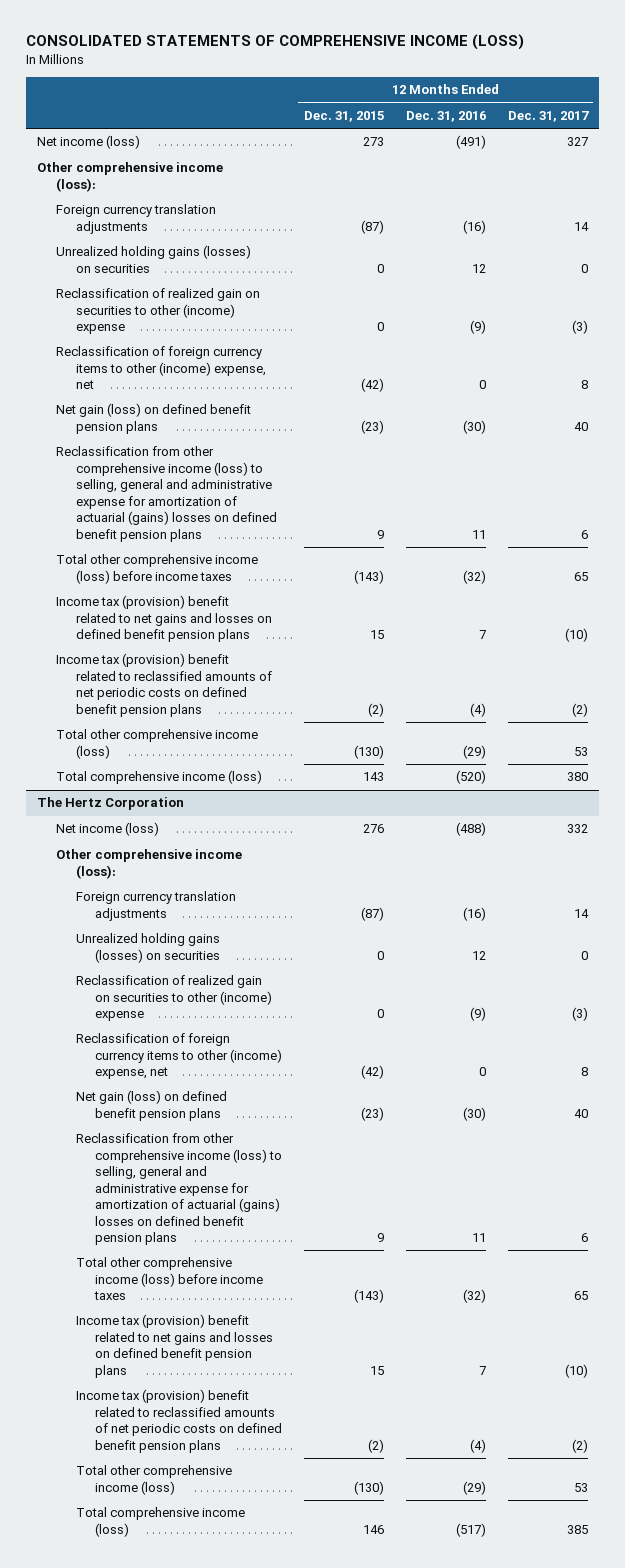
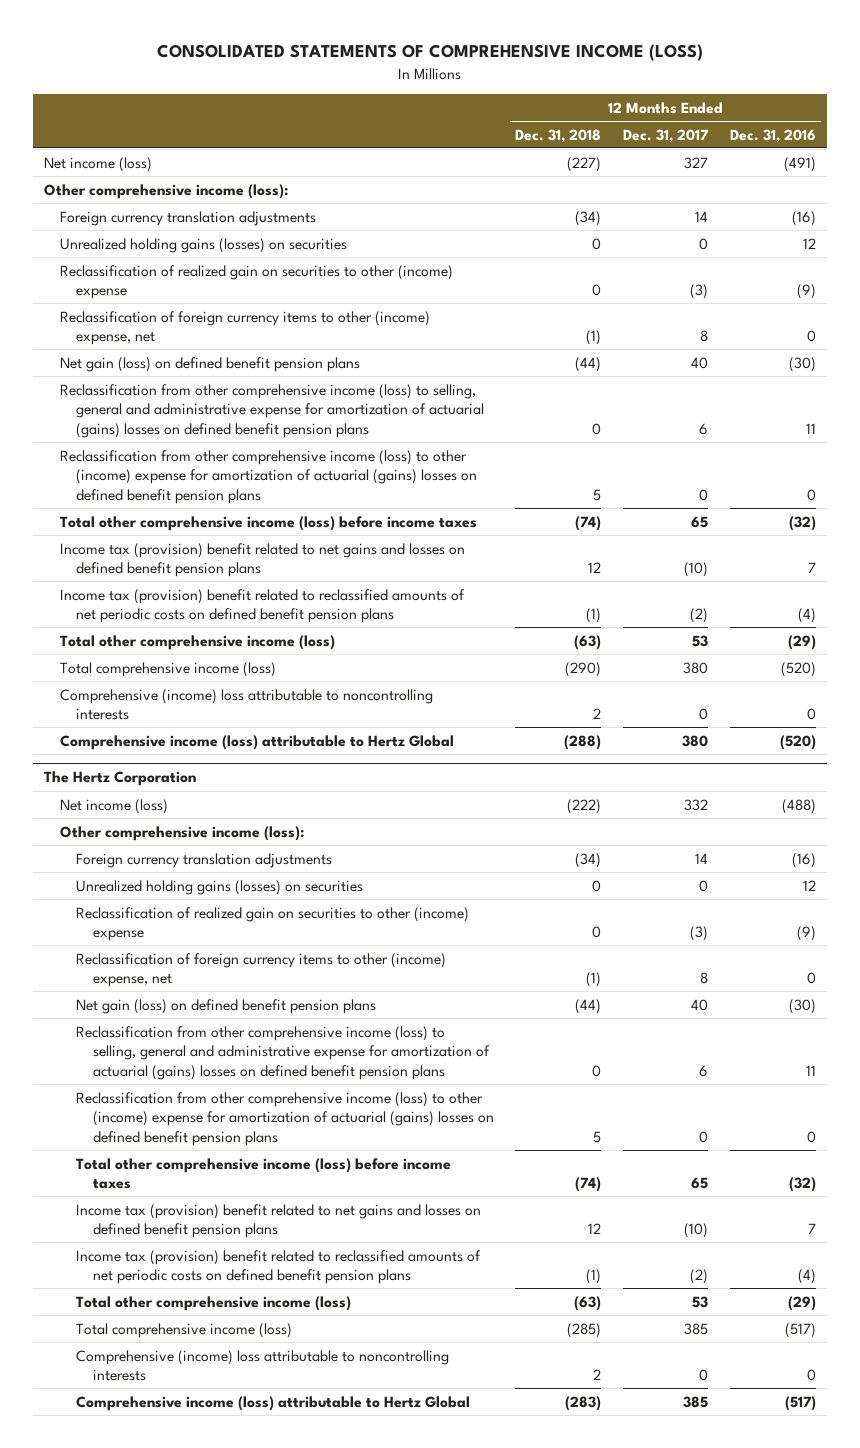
- | 12 Months Ended Dec. 31, 2015 | 12 Months Ended Dec. 31, 2016 | 12 Months Ended Dec. 31, 2017
+ | 12 Months Ended Dec. 31, 2018 | 12 Months Ended Dec. 31, 2017 | 12 Months Ended Dec. 31, 2016
+ Reclassification from other comprehensive income (loss) to other (income) expense for amortization of actuarial (gains) losses on defined benefit pension plans | 5 | 0 | 0
+ Comprehensive (income) loss attributable to noncontrolling interests | 2 | 0 | 0
+ Comprehensive income (loss) attributable to Hertz Global | (288) | 380 | (520)
@ The Hertz Corporation
+ Reclassification from other comprehensive income (loss) to other (income) expense for amortization of actuarial (gains) losses on defined benefit pension plans | 5 | 0 | 0
+ Comprehensive (income) loss attributable to noncontrolling interests | 2 | 0 | 0
+ Comprehensive income (loss) attributable to Hertz Global | (283) | 385 | (517)

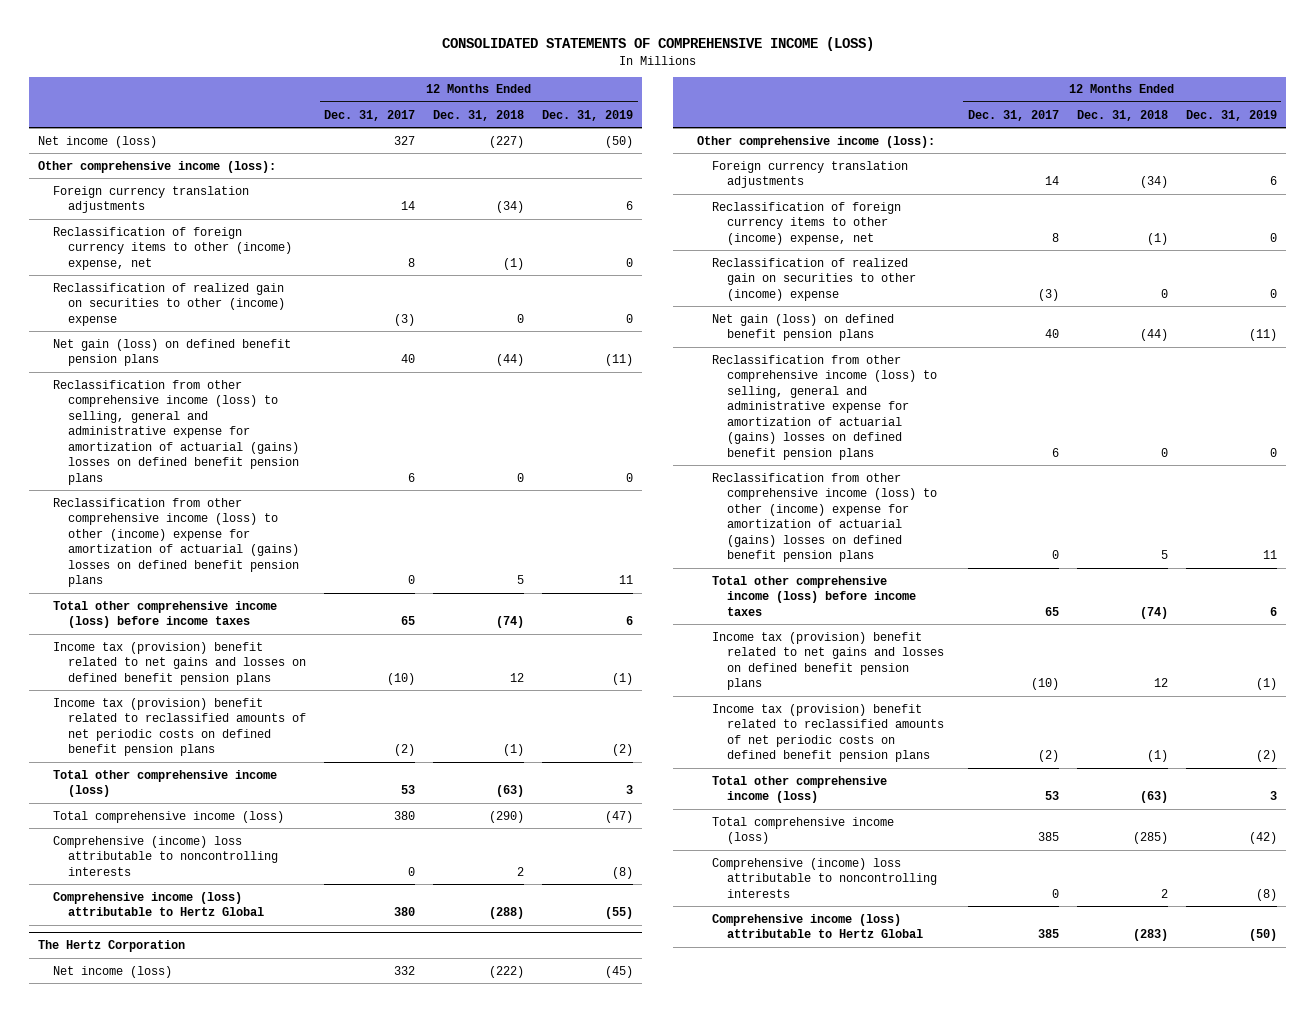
- | 12 Months Ended Dec. 31, 2018 | 12 Months Ended Dec. 31, 2017 | 12 Months Ended Dec. 31, 2016
+ | 12 Months Ended Dec. 31, 2017 | 12 Months Ended Dec. 31, 2018 | 12 Months Ended Dec. 31, 2019
- Unrealized holding gains (losses) on securities | 0 | 0 | 12
moved down: Reclassification of realized gain on securities to other (income) expense | (3) | 0 | 0
@ The Hertz Corporation
- Unrealized holding gains (losses) on securities | 0 | 0 | 12
moved down: Reclassification of realized gain on securities to other (income) expense | (3) | 0 | 0

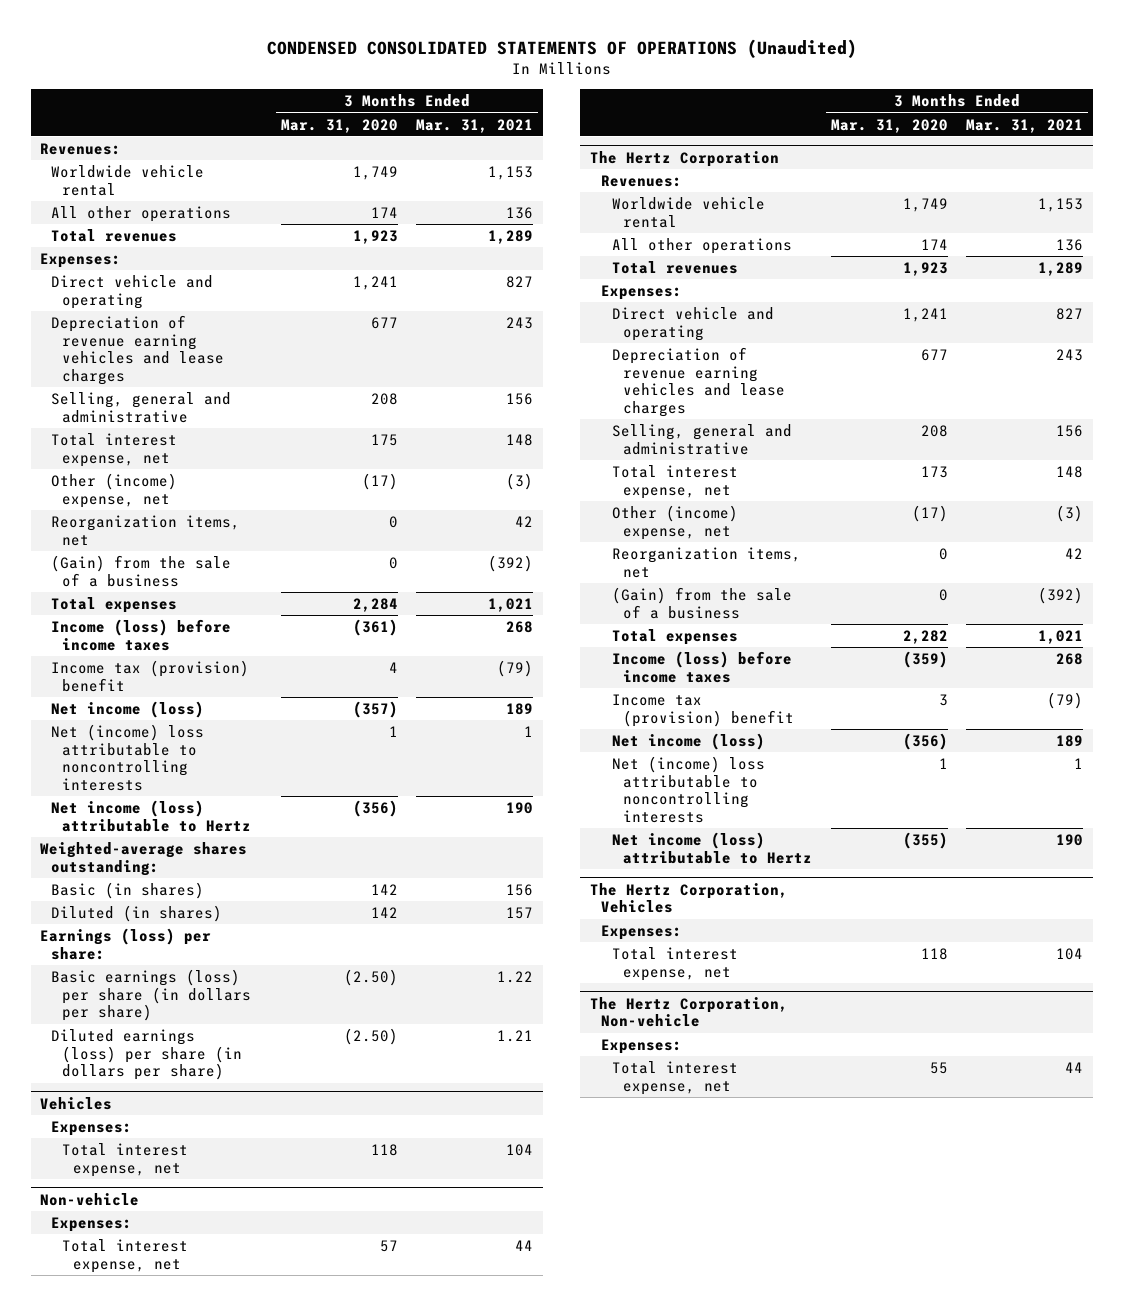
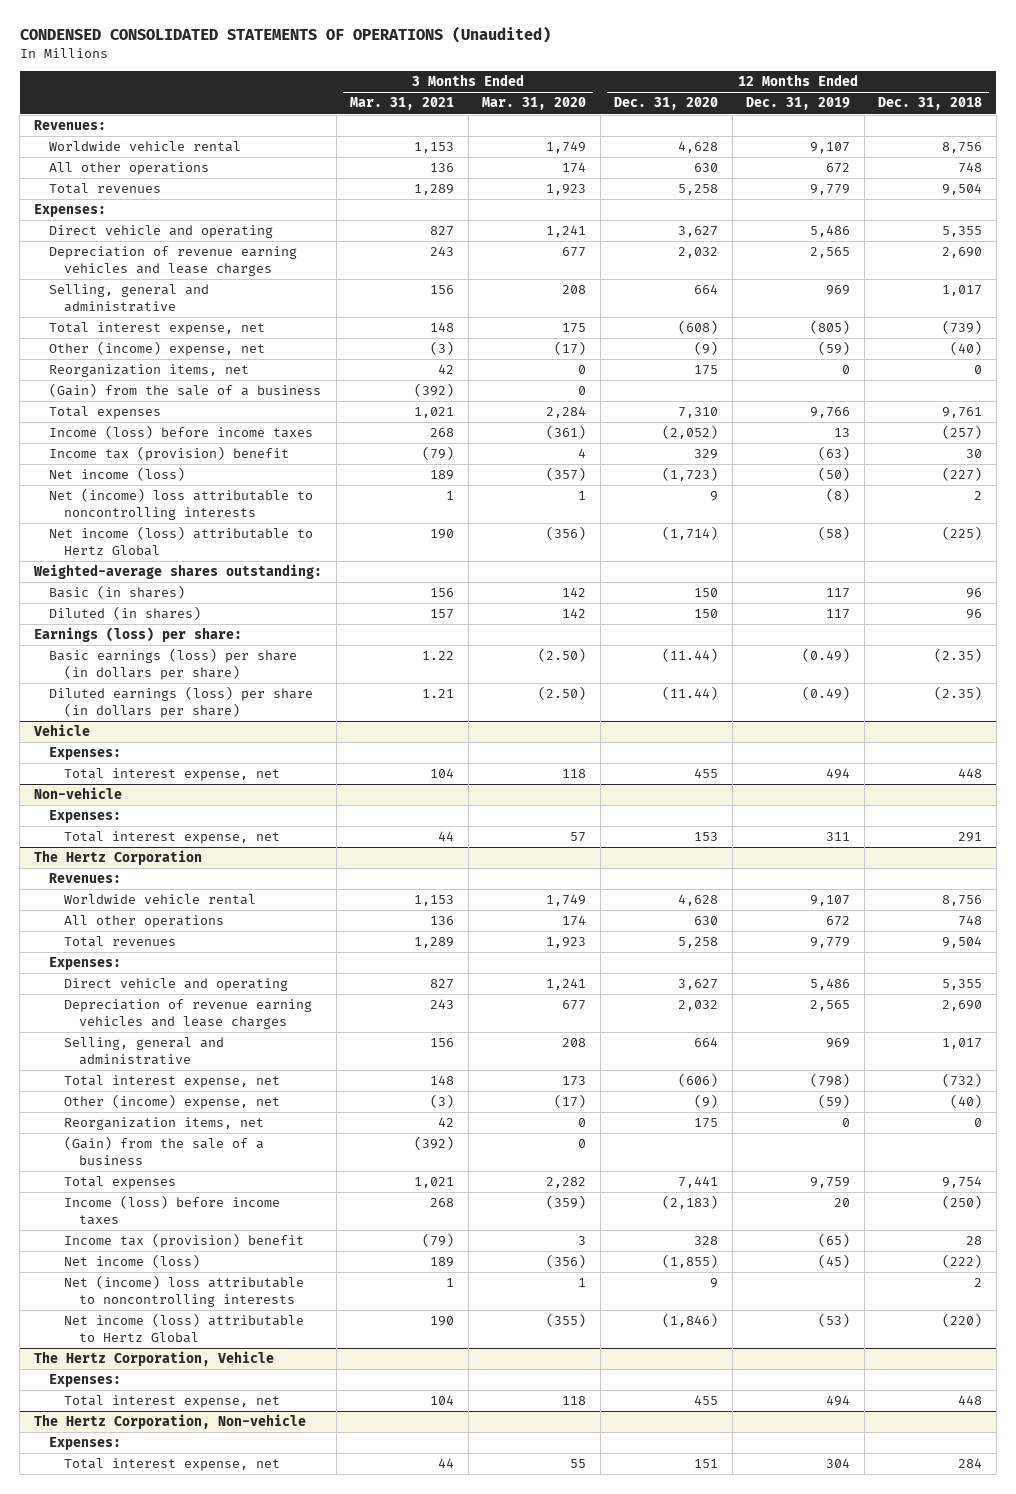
- | 3 Months Ended Mar. 31, 2020 | 3 Months Ended Mar. 31, 2021
+ | 3 Months Ended Mar. 31, 2021 | 3 Months Ended Mar. 31, 2020 | 12 Months Ended Dec. 31, 2020 | 12 Months Ended Dec. 31, 2019 | 12 Months Ended Dec. 31, 2018
- Net income (loss) attributable to Hertz | (356) | 190
+ Net income (loss) attributable to Hertz Global | 190 | (356) | (1,714) | (58) | (225)
- Vehicles
+ Vehicle
@ The Hertz Corporation
- Net income (loss) attributable to Hertz | (355) | 190
- The Hertz Corporation, Vehicles
@ The Hertz Corporation
+ Net income (loss) attributable to Hertz Global | 190 | (355) | (1,846) | (53) | (220)
+ The Hertz Corporation, Vehicle

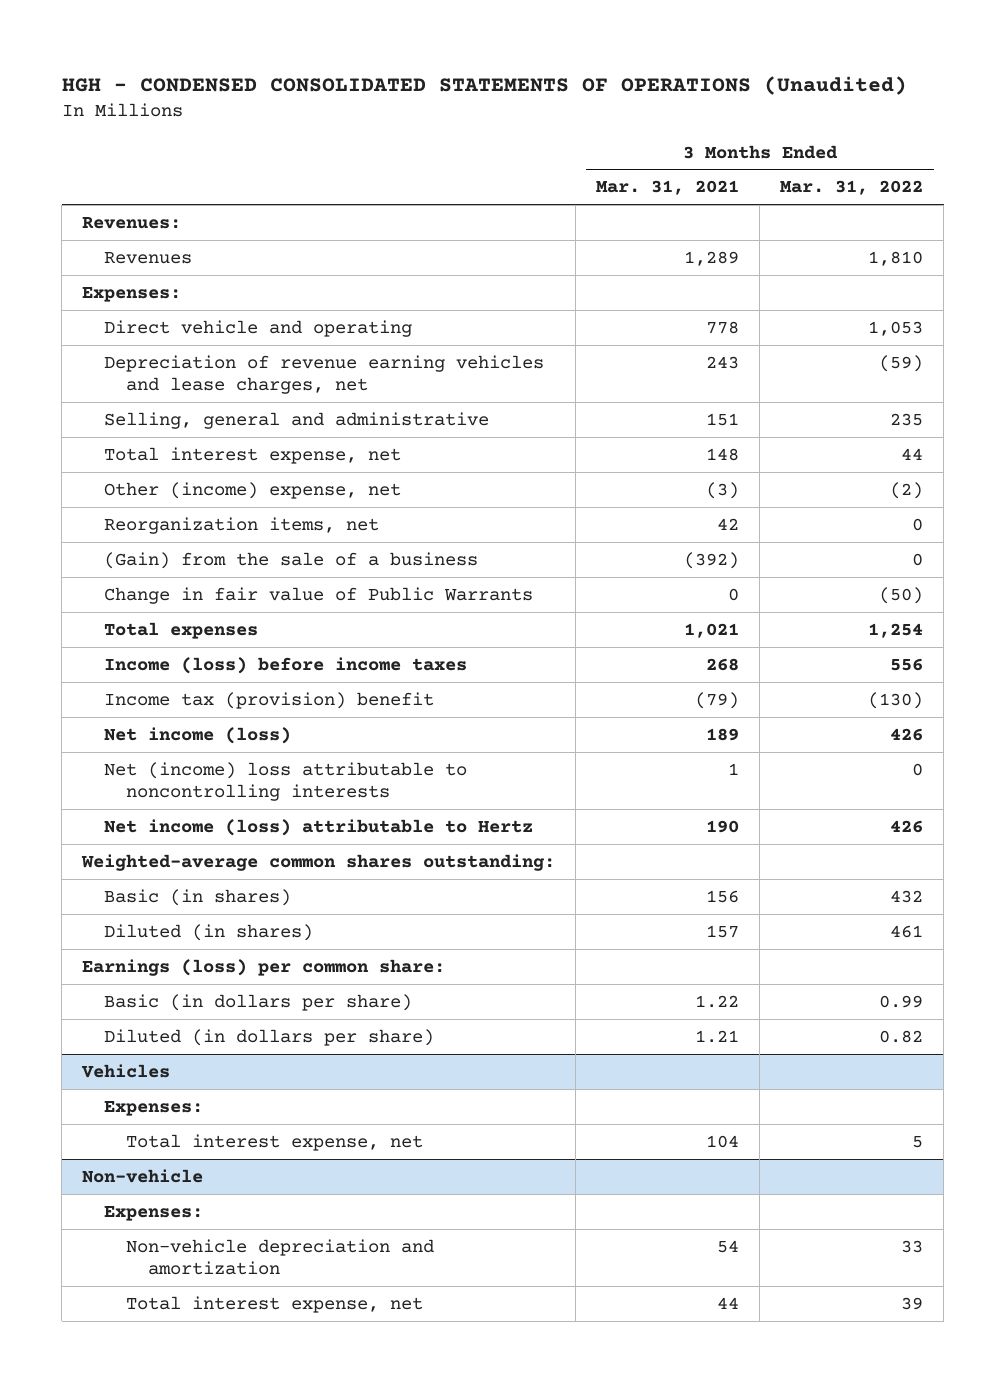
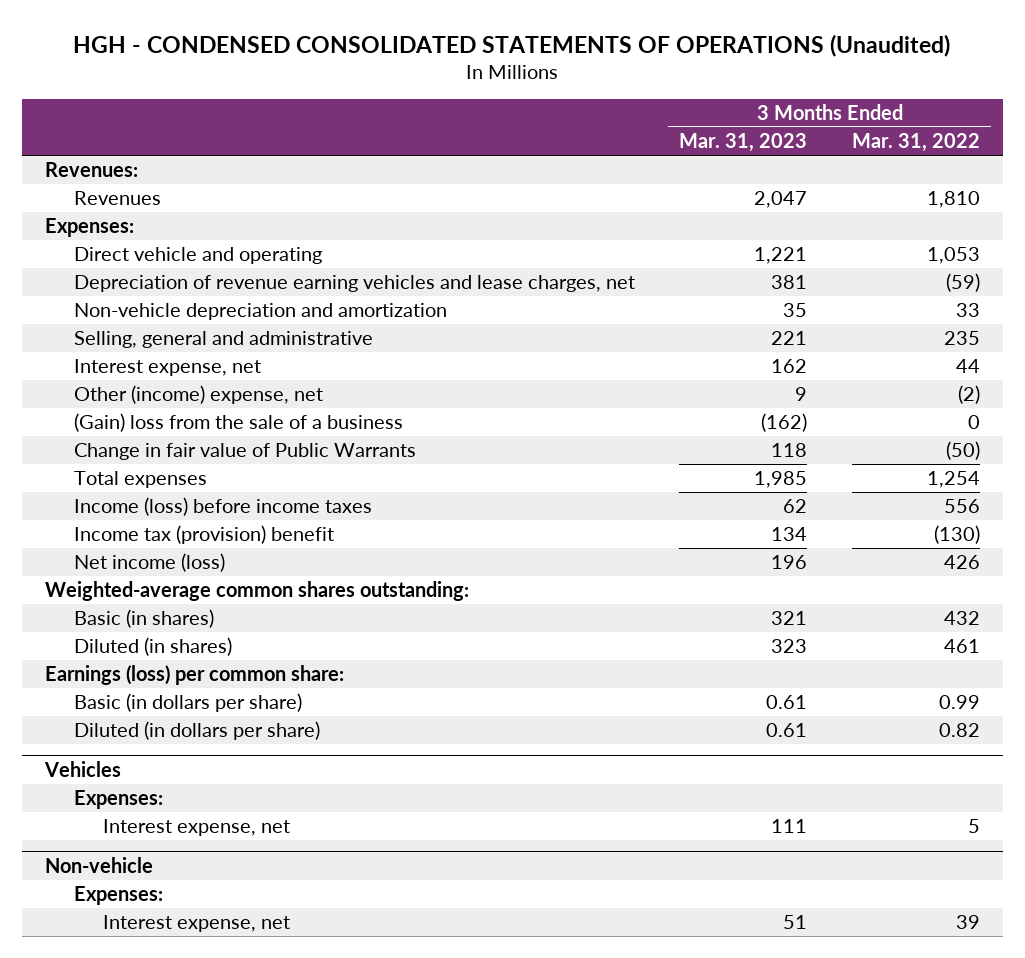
- | 3 Months Ended Mar. 31, 2021 | 3 Months Ended Mar. 31, 2022
+ | 3 Months Ended Mar. 31, 2023 | 3 Months Ended Mar. 31, 2022
+ Non-vehicle depreciation and amortization | 35 | 33
- Total interest expense, net | 148 | 44
+ Interest expense, net | 162 | 44
- Reorganization items, net | 42 | 0
- (Gain) from the sale of a business | (392) | 0
+ (Gain) loss from the sale of a business | (162) | 0
- Net (income) loss attributable to noncontrolling interests | 1 | 0
- Net income (loss) attributable to Hertz | 190 | 426
@ Vehicles
- Total interest expense, net | 104 | 5
+ Interest expense, net | 111 | 5
@ Non-vehicle
- Non-vehicle depreciation and amortization | 54 | 33
- Total interest expense, net | 44 | 39
+ Interest expense, net | 51 | 39

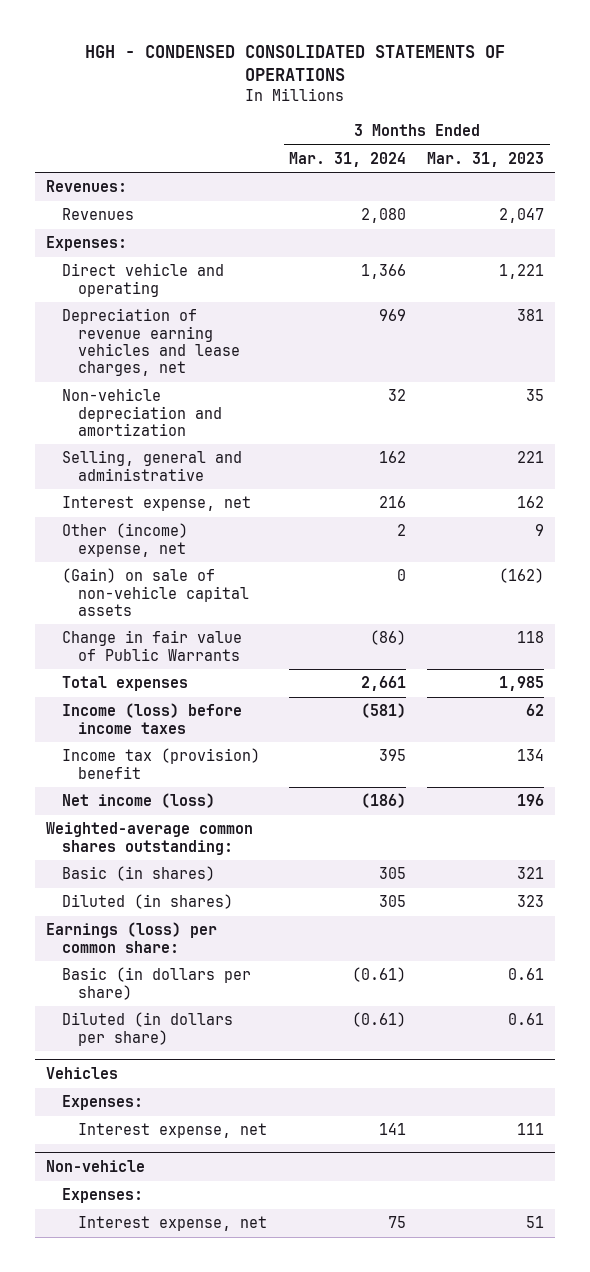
- HGH - CONDENSED CONSOLIDATED STATEMENTS OF OPERATIONS (Unaudited)
+ HGH - CONDENSED CONSOLIDATED STATEMENTS OF OPERATIONS
- | 3 Months Ended Mar. 31, 2023 | 3 Months Ended Mar. 31, 2022
+ | 3 Months Ended Mar. 31, 2024 | 3 Months Ended Mar. 31, 2023
- (Gain) loss from the sale of a business | (162) | 0
+ (Gain) on sale of non-vehicle capital assets | 0 | (162)

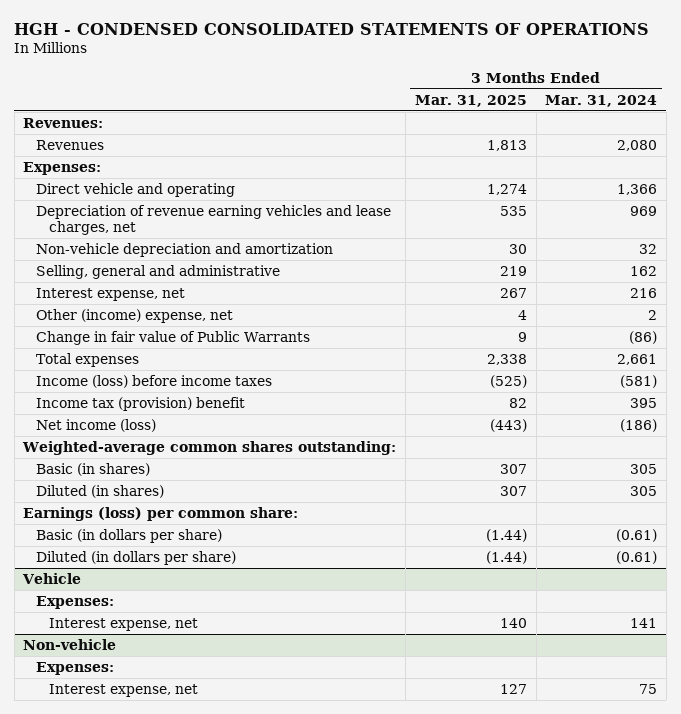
- | 3 Months Ended Mar. 31, 2024 | 3 Months Ended Mar. 31, 2023
+ | 3 Months Ended Mar. 31, 2025 | 3 Months Ended Mar. 31, 2024
- (Gain) on sale of non-vehicle capital assets | 0 | (162)
- Vehicles
+ Vehicle

